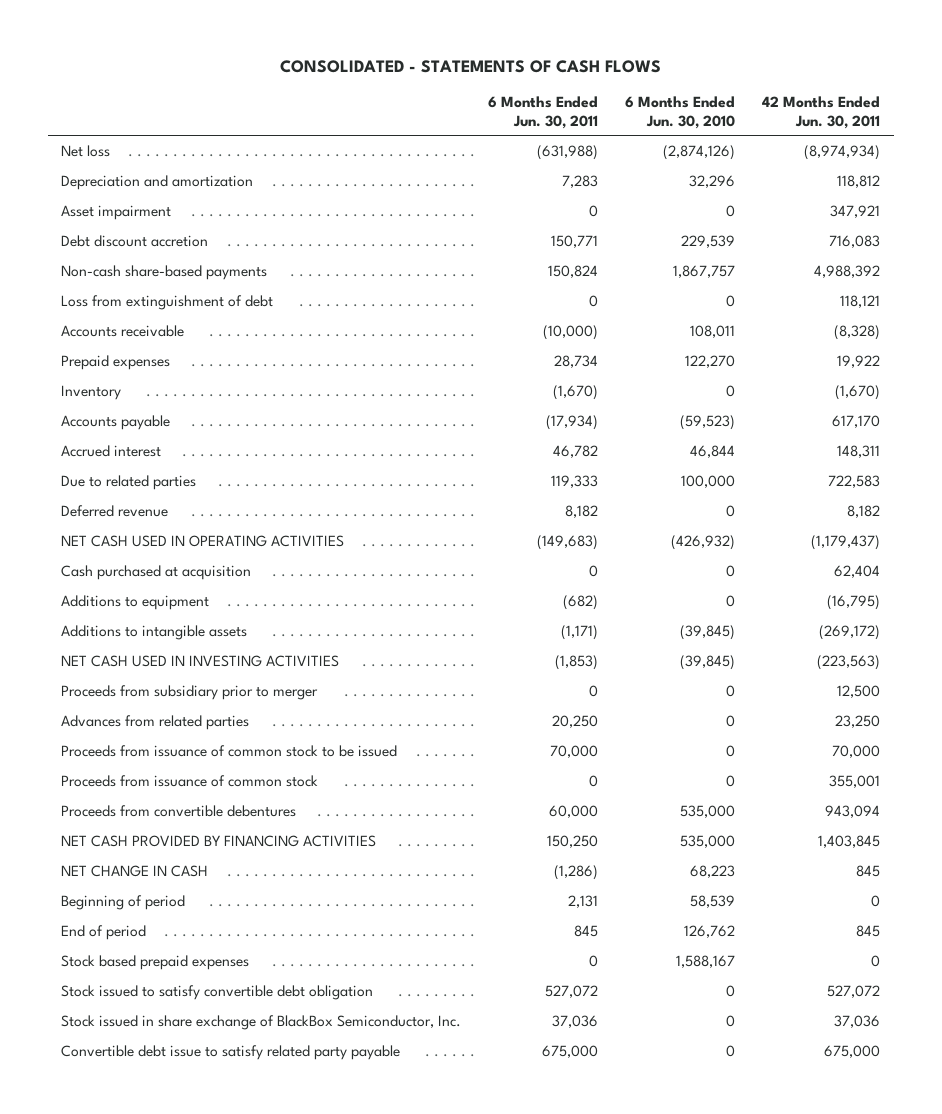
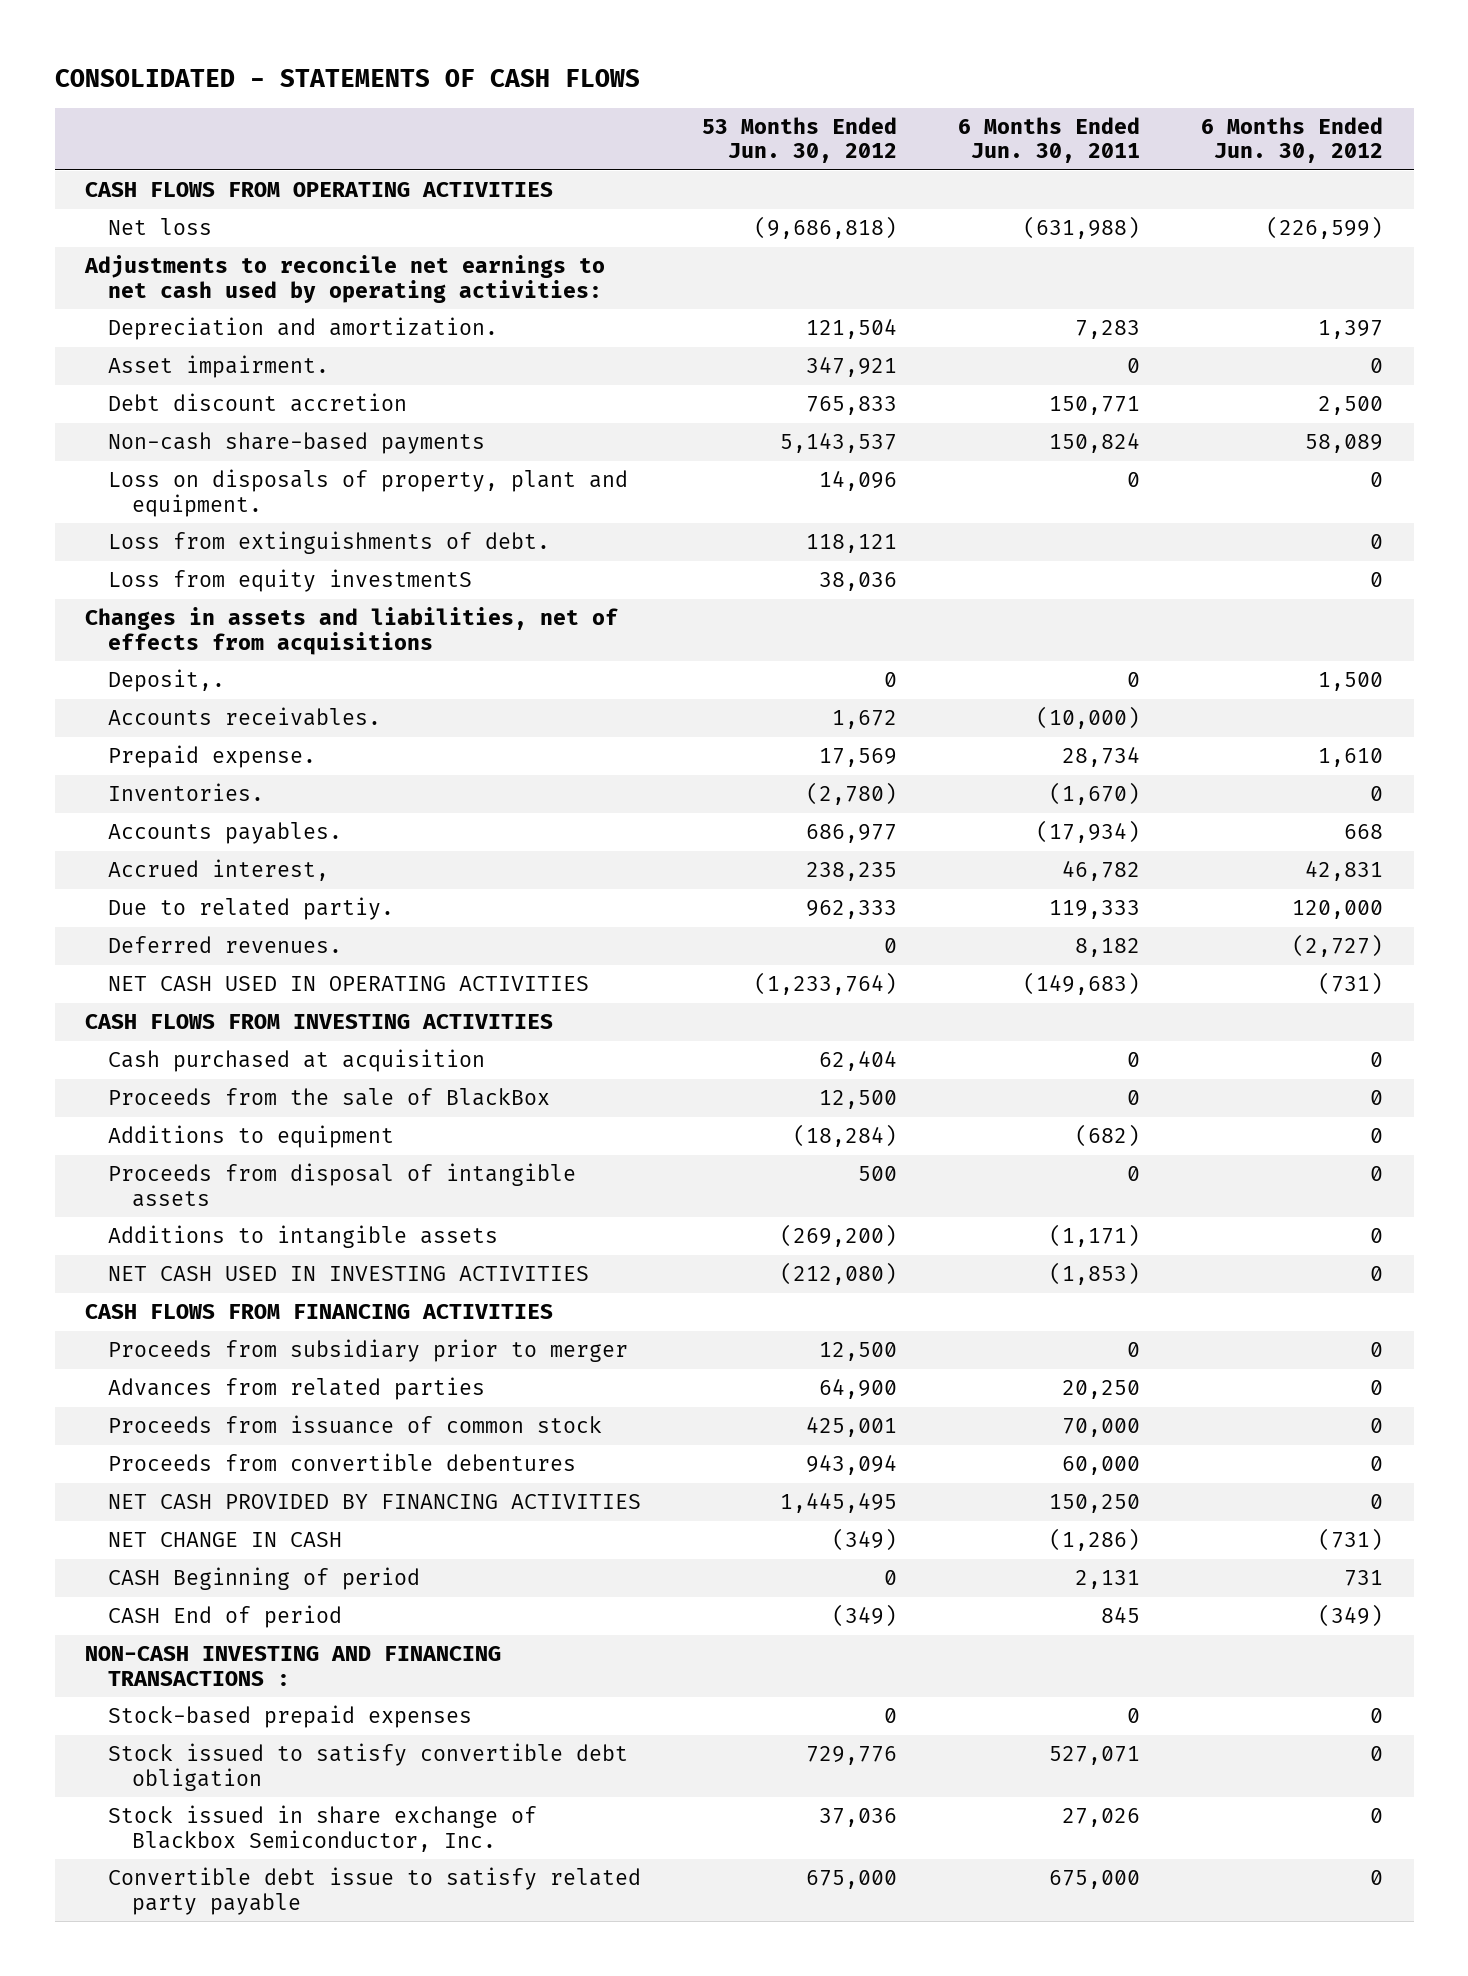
- | 6 Months Ended Jun. 30, 2011 | 6 Months Ended Jun. 30, 2010 | 42 Months Ended Jun. 30, 2011
+ | 53 Months Ended Jun. 30, 2012 | 6 Months Ended Jun. 30, 2011 | 6 Months Ended Jun. 30, 2012
+ CASH FLOWS FROM OPERATING ACTIVITIES
- Depreciation and amortization | 7,283 | 32,296 | 118,812
- Asset impairment | 0 | 0 | 347,921
+ Adjustments to reconcile net earnings to net cash used by operating activities:
+ Depreciation and amortization. | 121,504 | 7,283 | 1,397
+ Asset impairment. | 347,921 | 0 | 0
- Loss from extinguishment of debt | 0 | 0 | 118,121
- Accounts receivable | (10,000) | 108,011 | (8,328)
- Prepaid expenses | 28,734 | 122,270 | 19,922
- Inventory | (1,670) | 0 | (1,670)
- Accounts payable | (17,934) | (59,523) | 617,170
- Accrued interest | 46,782 | 46,844 | 148,311
- Due to related parties | 119,333 | 100,000 | 722,583
- Deferred revenue | 8,182 | 0 | 8,182
+ Loss on disposals of property, plant and equipment. | 14,096 | 0 | 0
+ Loss from extinguishments of debt. | 118,121 | | 0
+ Loss from equity investmentS | 38,036 | | 0
+ Changes in assets and liabilities, net of effects from acquisitions
+ Deposit,. | 0 | 0 | 1,500
+ Accounts receivables. | 1,672 | (10,000) |
+ Prepaid expense. | 17,569 | 28,734 | 1,610
+ Inventories. | (2,780) | (1,670) | 0
+ Accounts payables. | 686,977 | (17,934) | 668
+ Accrued interest, | 238,235 | 46,782 | 42,831
+ Due to related partiy. | 962,333 | 119,333 | 120,000
+ Deferred revenues. | 0 | 8,182 | (2,727)
+ CASH FLOWS FROM INVESTING ACTIVITIES
+ Proceeds from the sale of BlackBox | 12,500 | 0 | 0
+ Proceeds from disposal of intangible assets | 500 | 0 | 0
+ CASH FLOWS FROM FINANCING ACTIVITIES
- Proceeds from issuance of common stock to be issued | 70,000 | 0 | 70,000
- Proceeds from issuance of common stock | 0 | 0 | 355,001
+ Proceeds from issuance of common stock | 425,001 | 70,000 | 0
- Beginning of period | 2,131 | 58,539 | 0
- End of period | 845 | 126,762 | 845
- Stock based prepaid expenses | 0 | 1,588,167 | 0
- Stock issued to satisfy convertible debt obligation | 527,072 | 0 | 527,072
- Stock issued in share exchange of BlackBox Semiconductor, Inc. | 37,036 | 0 | 37,036
+ CASH Beginning of period | 0 | 2,131 | 731
+ CASH End of period | (349) | 845 | (349)
+ NON-CASH INVESTING AND FINANCING TRANSACTIONS :
+ Stock-based prepaid expenses | 0 | 0 | 0
+ Stock issued to satisfy convertible debt obligation | 729,776 | 527,071 | 0
+ Stock issued in share exchange of Blackbox Semiconductor, Inc. | 37,036 | 27,026 | 0

